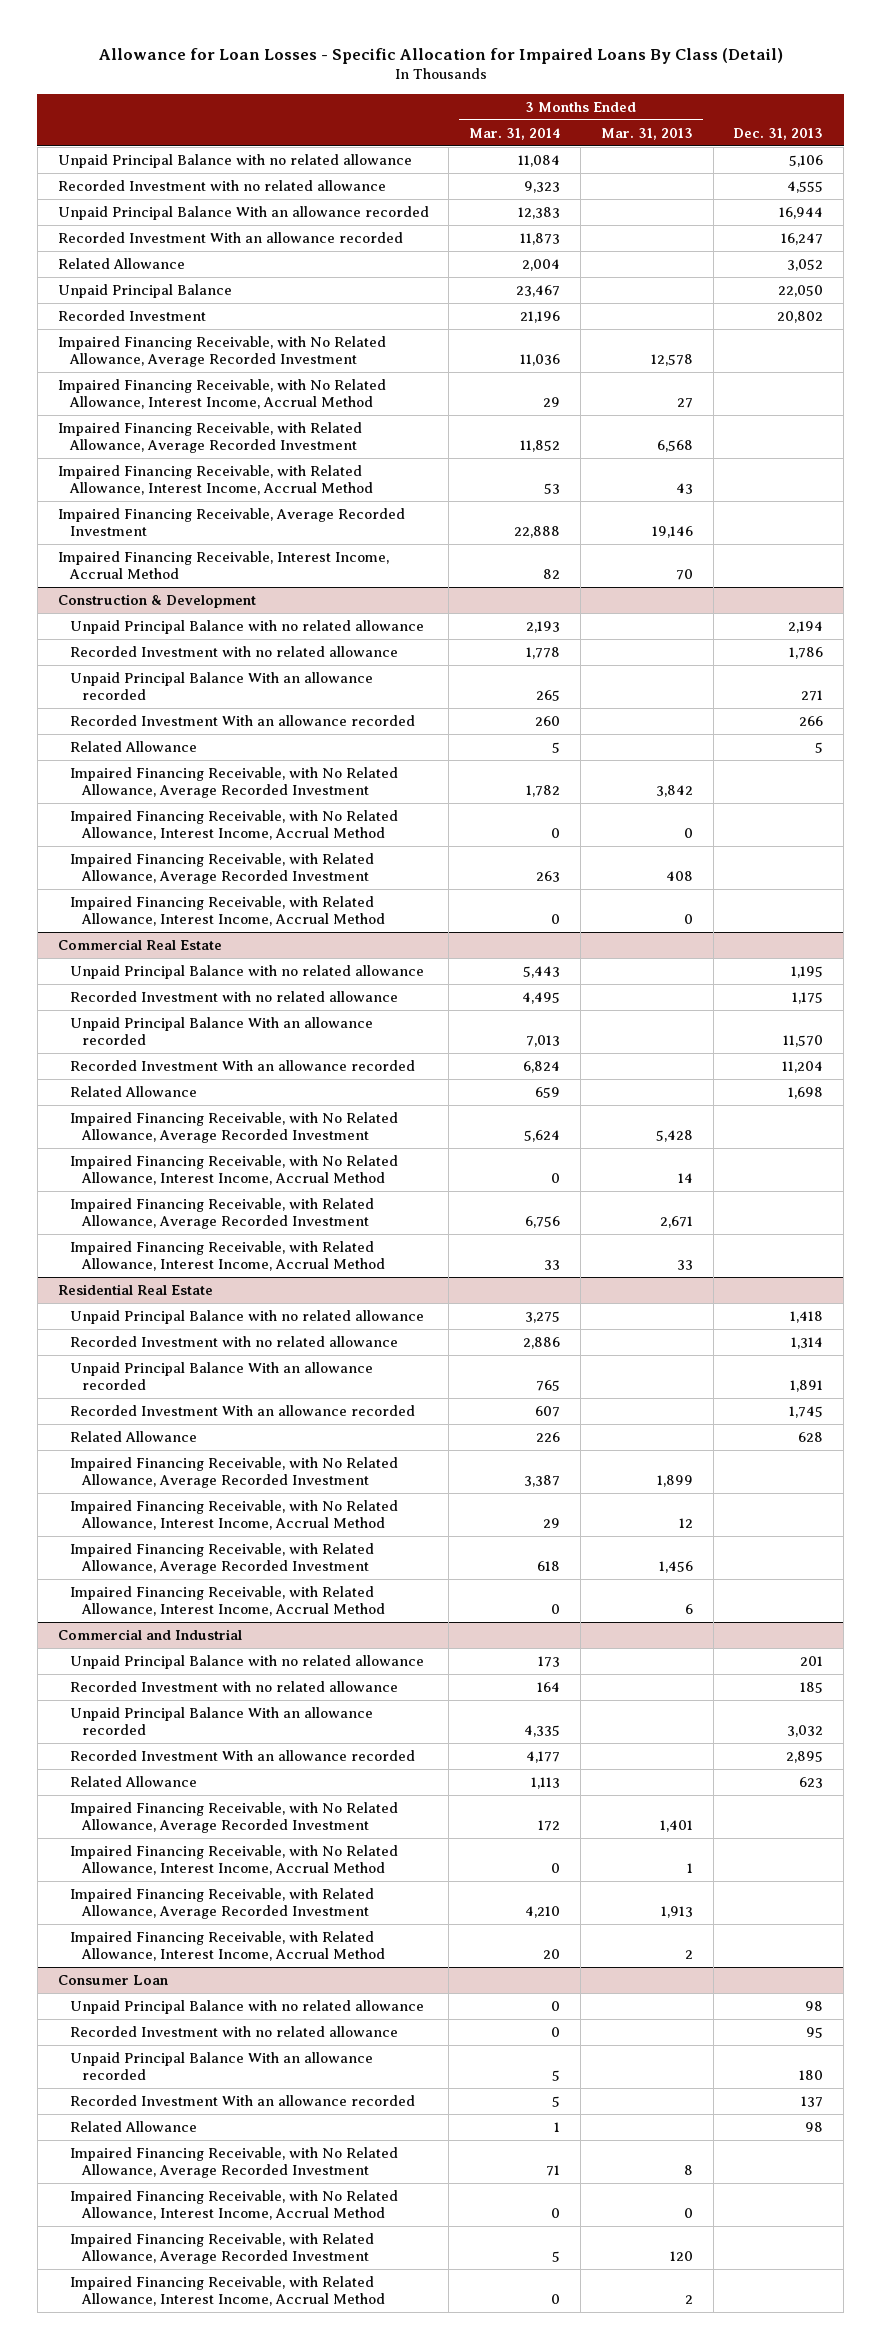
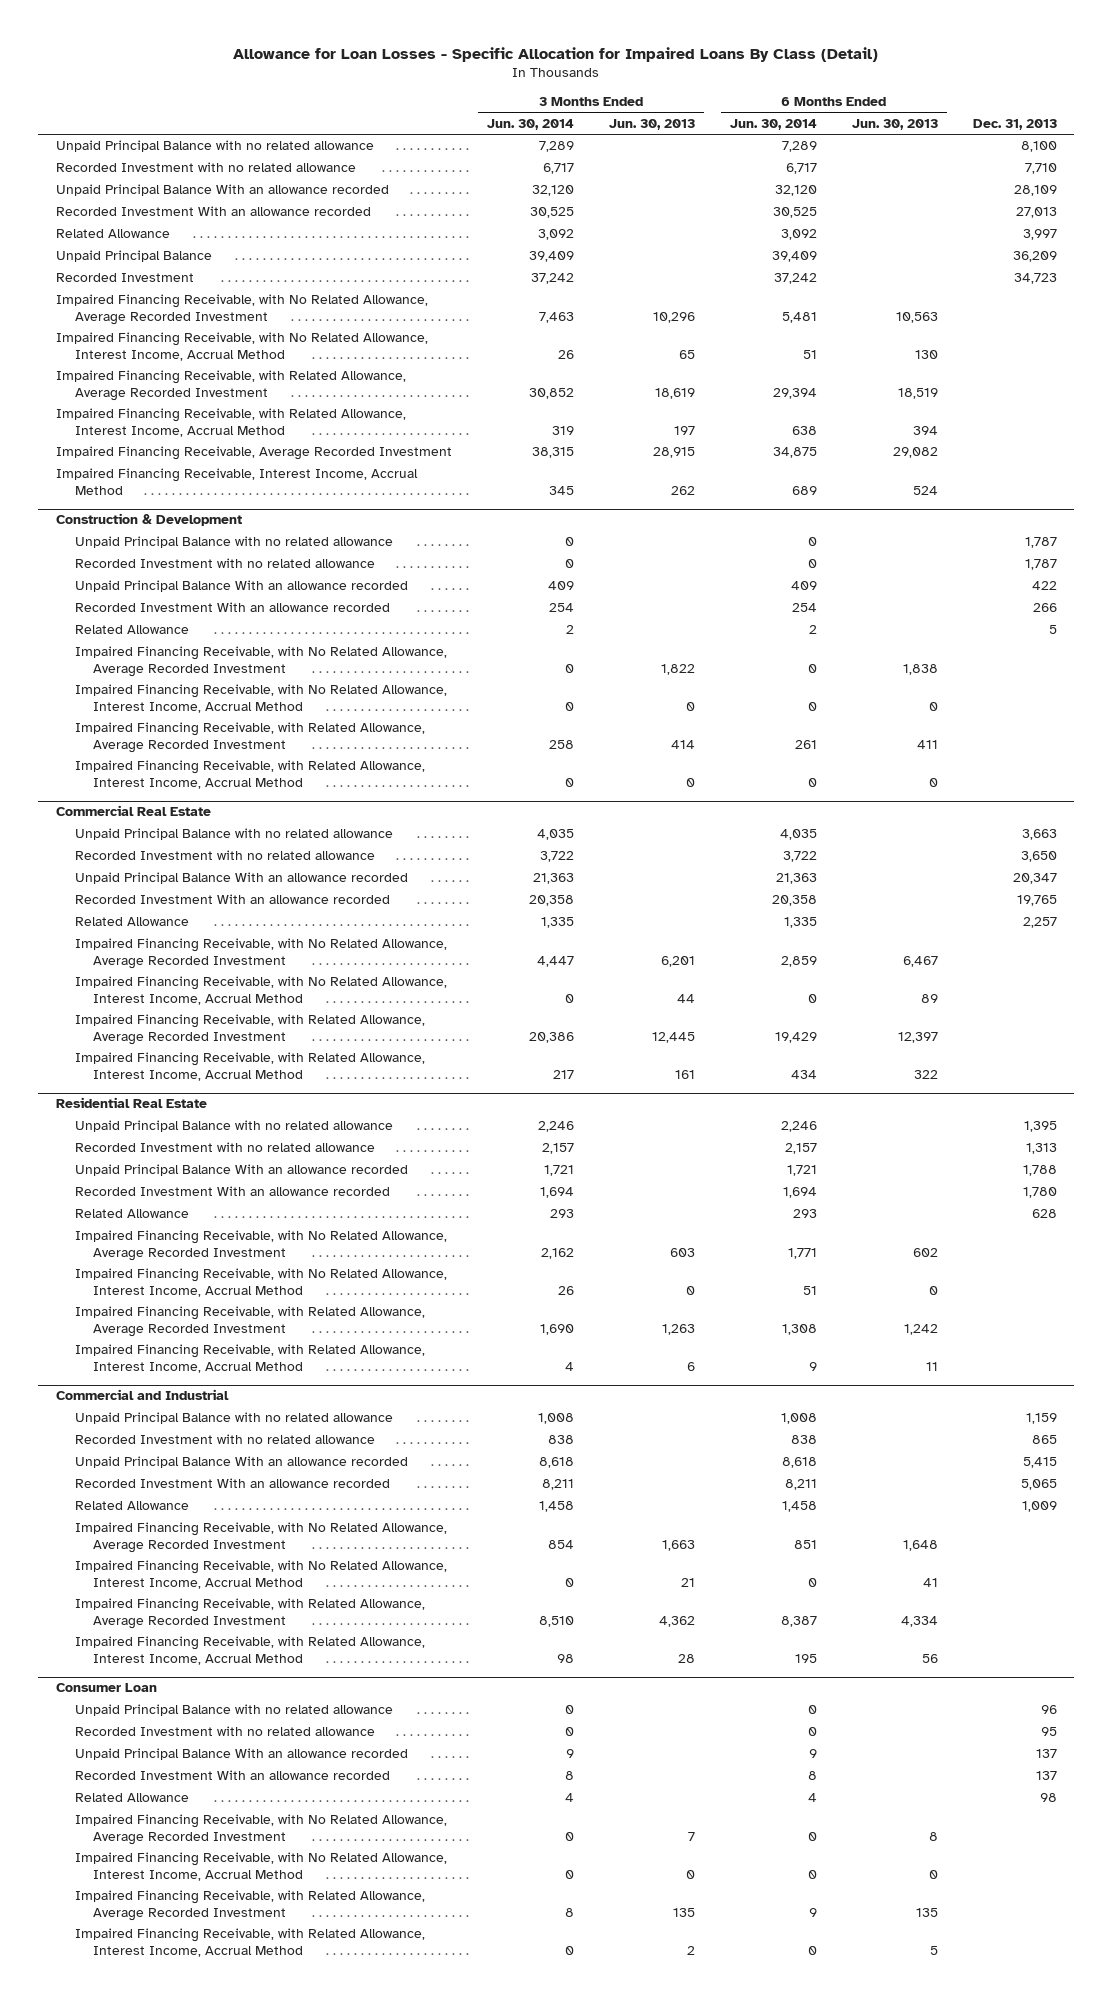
- | 3 Months Ended Mar. 31, 2014 | 3 Months Ended Mar. 31, 2013 | Dec. 31, 2013
+ | 3 Months Ended Jun. 30, 2014 | 3 Months Ended Jun. 30, 2013 | 6 Months Ended Jun. 30, 2014 | 6 Months Ended Jun. 30, 2013 | Dec. 31, 2013
- Unpaid Principal Balance with no related allowance | 11,084 | | 5,106
- Recorded Investment with no related allowance | 9,323 | | 4,555
- Unpaid Principal Balance With an allowance recorded | 12,383 | | 16,944
- Recorded Investment With an allowance recorded | 11,873 | | 16,247
- Related Allowance | 2,004 | | 3,052
- Unpaid Principal Balance | 23,467 | | 22,050
- Recorded Investment | 21,196 | | 20,802
+ Unpaid Principal Balance with no related allowance | 7,289 | | 7,289 | | 8,100
+ Recorded Investment with no related allowance | 6,717 | | 6,717 | | 7,710
+ Unpaid Principal Balance With an allowance recorded | 32,120 | | 32,120 | | 28,109
+ Recorded Investment With an allowance recorded | 30,525 | | 30,525 | | 27,013
+ Related Allowance | 3,092 | | 3,092 | | 3,997
+ Unpaid Principal Balance | 39,409 | | 39,409 | | 36,209
+ Recorded Investment | 37,242 | | 37,242 | | 34,723
@ Construction & Development
- Unpaid Principal Balance with no related allowance | 2,193 | | 2,194
- Recorded Investment with no related allowance | 1,778 | | 1,786
- Unpaid Principal Balance With an allowance recorded | 265 | | 271
+ Unpaid Principal Balance with no related allowance | 0 | | 0 | | 1,787
+ Recorded Investment with no related allowance | 0 | | 0 | | 1,787
+ Unpaid Principal Balance With an allowance recorded | 409 | | 409 | | 422
@ Commercial Real Estate
- Unpaid Principal Balance with no related allowance | 5,443 | | 1,195
- Recorded Investment with no related allowance | 4,495 | | 1,175
- Unpaid Principal Balance With an allowance recorded | 7,013 | | 11,570
- Recorded Investment With an allowance recorded | 6,824 | | 11,204
- Related Allowance | 659 | | 1,698
+ Unpaid Principal Balance with no related allowance | 4,035 | | 4,035 | | 3,663
+ Recorded Investment with no related allowance | 3,722 | | 3,722 | | 3,650
+ Unpaid Principal Balance With an allowance recorded | 21,363 | | 21,363 | | 20,347
+ Recorded Investment With an allowance recorded | 20,358 | | 20,358 | | 19,765
+ Related Allowance | 1,335 | | 1,335 | | 2,257
@ Residential Real Estate
- Unpaid Principal Balance with no related allowance | 3,275 | | 1,418
- Recorded Investment with no related allowance | 2,886 | | 1,314
- Unpaid Principal Balance With an allowance recorded | 765 | | 1,891
- Recorded Investment With an allowance recorded | 607 | | 1,745
+ Unpaid Principal Balance with no related allowance | 2,246 | | 2,246 | | 1,395
+ Recorded Investment with no related allowance | 2,157 | | 2,157 | | 1,313
+ Unpaid Principal Balance With an allowance recorded | 1,721 | | 1,721 | | 1,788
+ Recorded Investment With an allowance recorded | 1,694 | | 1,694 | | 1,780
@ Commercial and Industrial
- Unpaid Principal Balance with no related allowance | 173 | | 201
- Recorded Investment with no related allowance | 164 | | 185
- Unpaid Principal Balance With an allowance recorded | 4,335 | | 3,032
- Recorded Investment With an allowance recorded | 4,177 | | 2,895
- Related Allowance | 1,113 | | 623
+ Unpaid Principal Balance with no related allowance | 1,008 | | 1,008 | | 1,159
+ Recorded Investment with no related allowance | 838 | | 838 | | 865
+ Unpaid Principal Balance With an allowance recorded | 8,618 | | 8,618 | | 5,415
+ Recorded Investment With an allowance recorded | 8,211 | | 8,211 | | 5,065
+ Related Allowance | 1,458 | | 1,458 | | 1,009
@ Consumer Loan
- Unpaid Principal Balance with no related allowance | 0 | | 98
+ Unpaid Principal Balance with no related allowance | 0 | | 0 | | 96
- Unpaid Principal Balance With an allowance recorded | 5 | | 180
+ Unpaid Principal Balance With an allowance recorded | 9 | | 9 | | 137

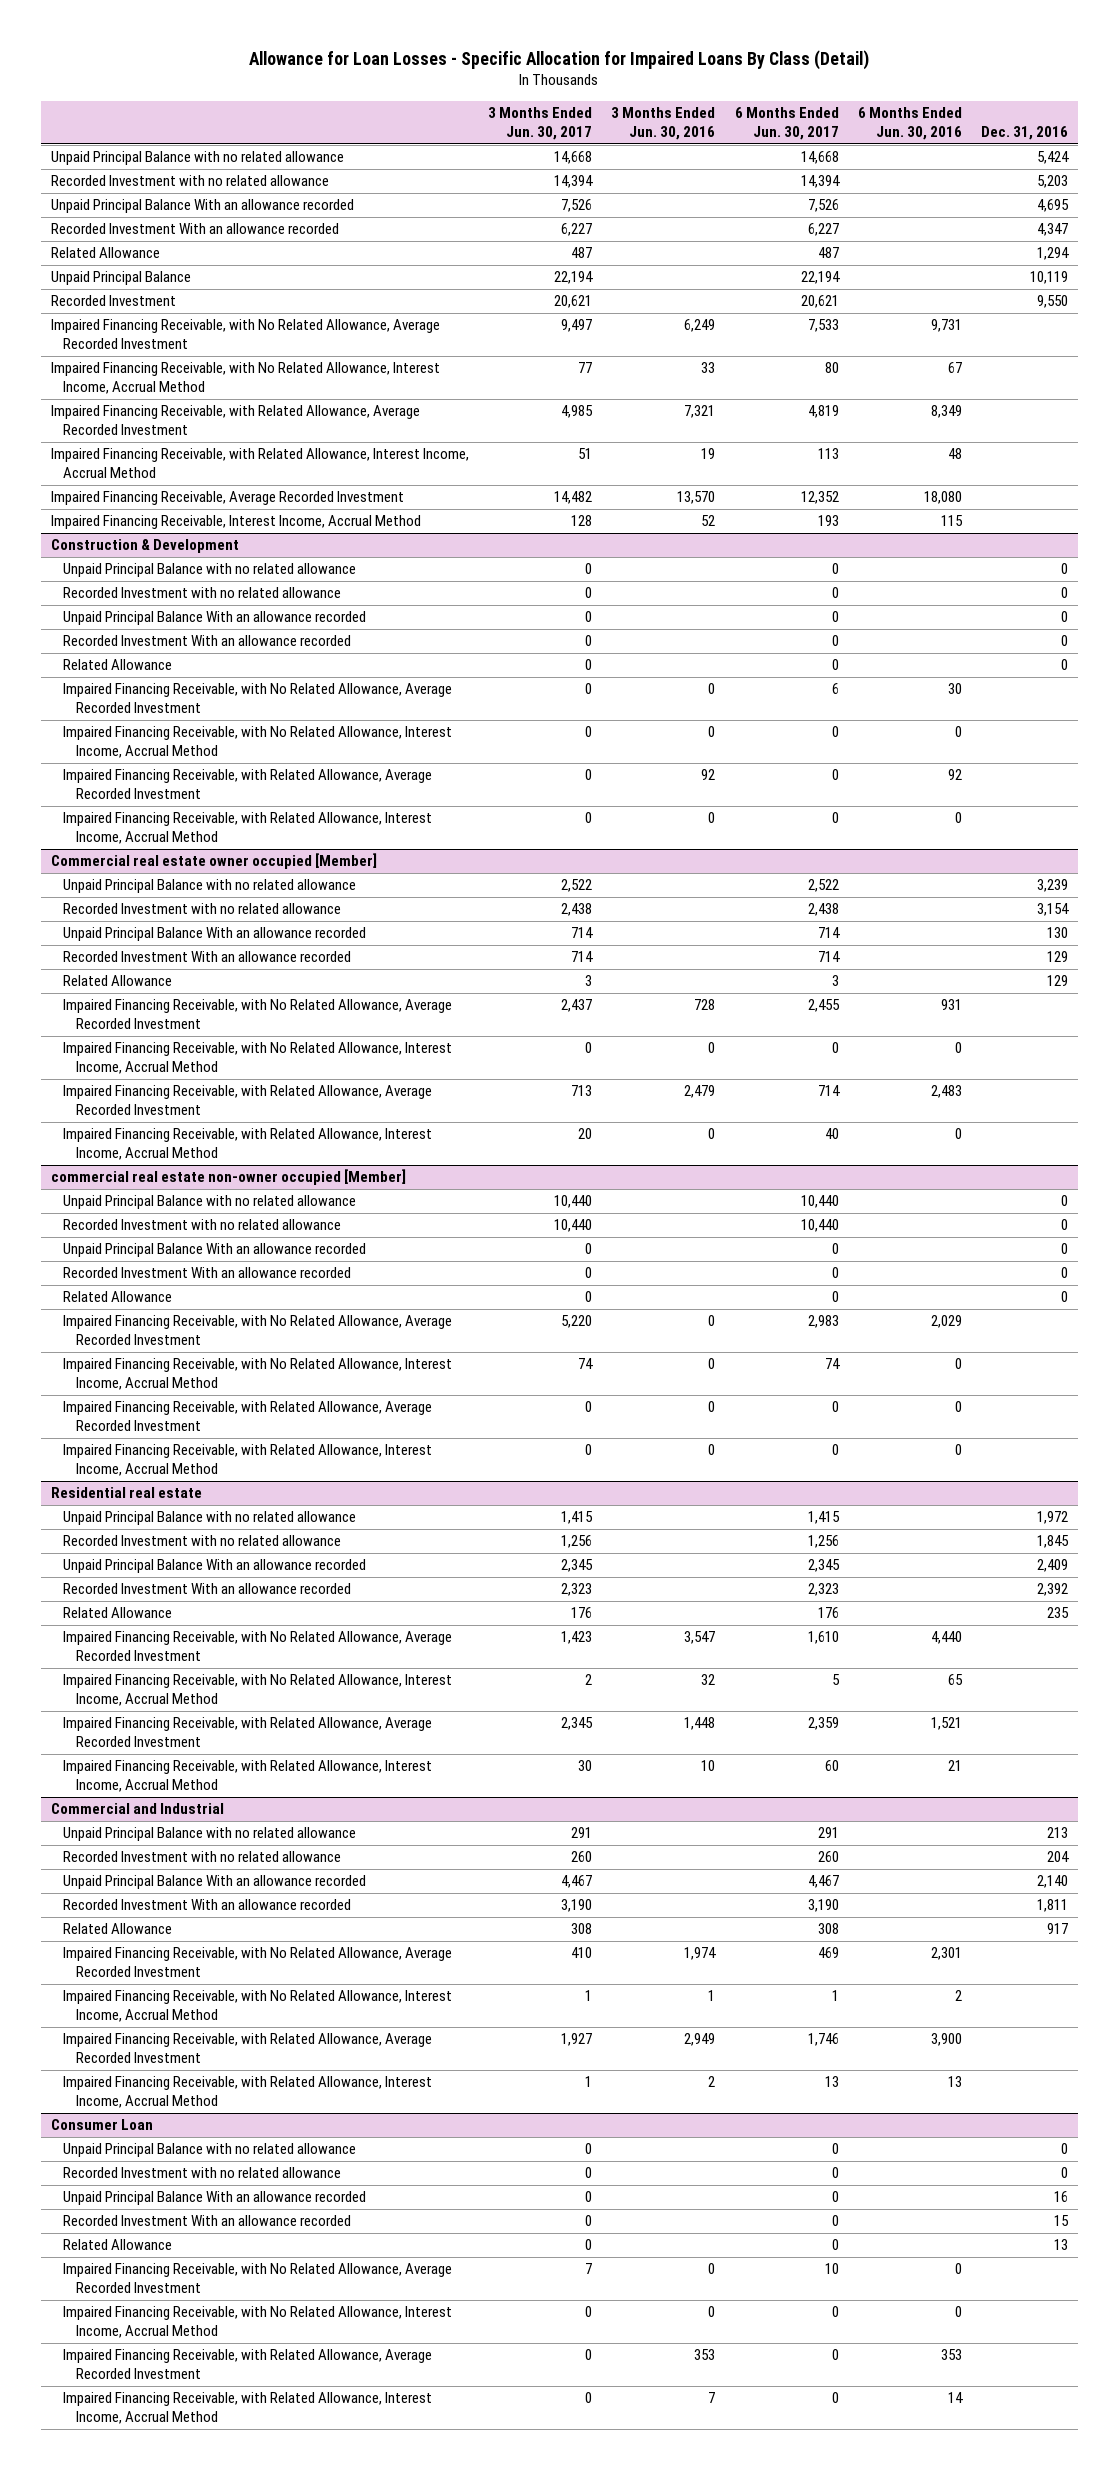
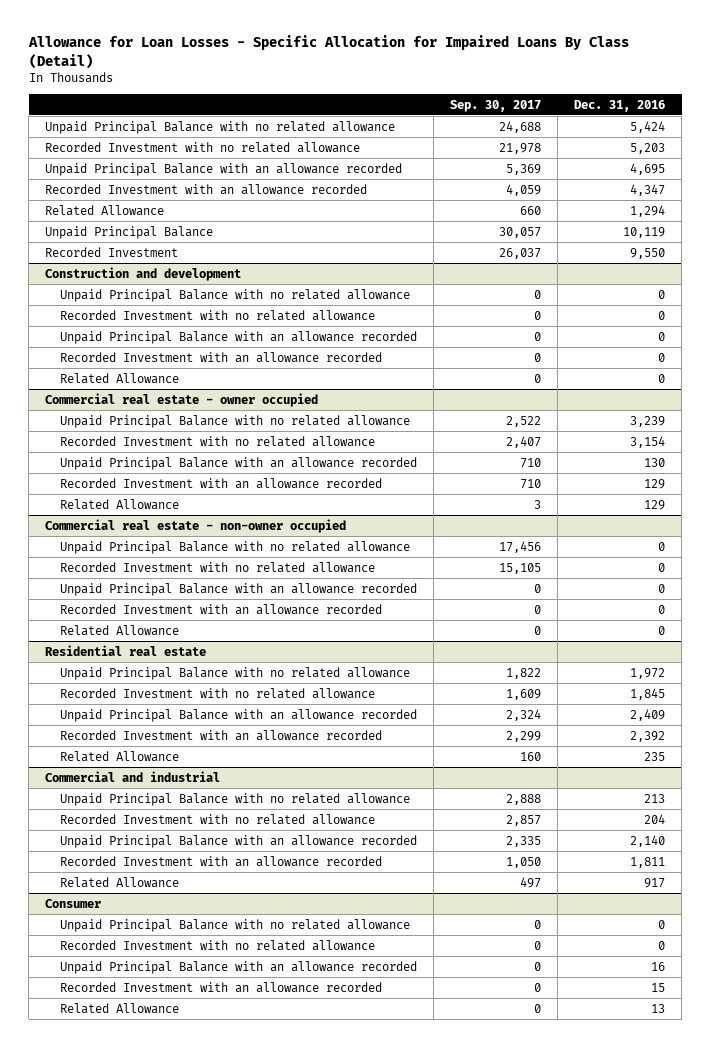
- | 3 Months Ended Jun. 30, 2017 | 3 Months Ended Jun. 30, 2016 | 6 Months Ended Jun. 30, 2017 | 6 Months Ended Jun. 30, 2016 | Dec. 31, 2016
+ | Sep. 30, 2017 | Dec. 31, 2016
- Unpaid Principal Balance With an allowance recorded | 7,526 | | 7,526 | | 4,695
- Recorded Investment With an allowance recorded | 6,227 | | 6,227 | | 4,347
+ Unpaid Principal Balance with an allowance recorded | 5,369 | 4,695
+ Recorded Investment with an allowance recorded | 4,059 | 4,347
- Impaired Financing Receivable, with No Related Allowance, Average Recorded Investment | 9,497 | 6,249 | 7,533 | 9,731 |
- Impaired Financing Receivable, with No Related Allowance, Interest Income, Accrual Method | 77 | 33 | 80 | 67 |
- Impaired Financing Receivable, with Related Allowance, Average Recorded Investment | 4,985 | 7,321 | 4,819 | 8,349 |
- Impaired Financing Receivable, with Related Allowance, Interest Income, Accrual Method | 51 | 19 | 113 | 48 |
- Impaired Financing Receivable, Average Recorded Investment | 14,482 | 13,570 | 12,352 | 18,080 |
- Impaired Financing Receivable, Interest Income, Accrual Method | 128 | 52 | 193 | 115 |
- Construction & Development
+ Construction and development
- Unpaid Principal Balance With an allowance recorded | 0 | | 0 | | 0
- Recorded Investment With an allowance recorded | 0 | | 0 | | 0
+ Unpaid Principal Balance with an allowance recorded | 0 | 0
+ Recorded Investment with an allowance recorded | 0 | 0
- Impaired Financing Receivable, with No Related Allowance, Average Recorded Investment | 0 | 0 | 6 | 30 |
- Impaired Financing Receivable, with No Related Allowance, Interest Income, Accrual Method | 0 | 0 | 0 | 0 |
- Impaired Financing Receivable, with Related Allowance, Average Recorded Investment | 0 | 92 | 0 | 92 |
- Impaired Financing Receivable, with Related Allowance, Interest Income, Accrual Method | 0 | 0 | 0 | 0 |
- Commercial real estate owner occupied [Member]
+ Commercial real estate - owner occupied
- Unpaid Principal Balance With an allowance recorded | 714 | | 714 | | 130
- Recorded Investment With an allowance recorded | 714 | | 714 | | 129
+ Unpaid Principal Balance with an allowance recorded | 710 | 130
+ Recorded Investment with an allowance recorded | 710 | 129
- Impaired Financing Receivable, with No Related Allowance, Average Recorded Investment | 2,437 | 728 | 2,455 | 931 |
- Impaired Financing Receivable, with No Related Allowance, Interest Income, Accrual Method | 0 | 0 | 0 | 0 |
- Impaired Financing Receivable, with Related Allowance, Average Recorded Investment | 713 | 2,479 | 714 | 2,483 |
- Impaired Financing Receivable, with Related Allowance, Interest Income, Accrual Method | 20 | 0 | 40 | 0 |
- commercial real estate non-owner occupied [Member]
+ Commercial real estate - non-owner occupied
- Unpaid Principal Balance With an allowance recorded | 0 | | 0 | | 0
- Recorded Investment With an allowance recorded | 0 | | 0 | | 0
+ Unpaid Principal Balance with an allowance recorded | 0 | 0
+ Recorded Investment with an allowance recorded | 0 | 0
- Impaired Financing Receivable, with No Related Allowance, Average Recorded Investment | 5,220 | 0 | 2,983 | 2,029 |
- Impaired Financing Receivable, with No Related Allowance, Interest Income, Accrual Method | 74 | 0 | 74 | 0 |
- Impaired Financing Receivable, with Related Allowance, Average Recorded Investment | 0 | 0 | 0 | 0 |
- Impaired Financing Receivable, with Related Allowance, Interest Income, Accrual Method | 0 | 0 | 0 | 0 |
@ Residential real estate
- Unpaid Principal Balance With an allowance recorded | 2,345 | | 2,345 | | 2,409
- Recorded Investment With an allowance recorded | 2,323 | | 2,323 | | 2,392
+ Unpaid Principal Balance with an allowance recorded | 2,324 | 2,409
+ Recorded Investment with an allowance recorded | 2,299 | 2,392
- Impaired Financing Receivable, with No Related Allowance, Average Recorded Investment | 1,423 | 3,547 | 1,610 | 4,440 |
- Impaired Financing Receivable, with No Related Allowance, Interest Income, Accrual Method | 2 | 32 | 5 | 65 |
- Impaired Financing Receivable, with Related Allowance, Average Recorded Investment | 2,345 | 1,448 | 2,359 | 1,521 |
- Impaired Financing Receivable, with Related Allowance, Interest Income, Accrual Method | 30 | 10 | 60 | 21 |
- Commercial and Industrial
+ Commercial and industrial
- Unpaid Principal Balance With an allowance recorded | 4,467 | | 4,467 | | 2,140
- Recorded Investment With an allowance recorded | 3,190 | | 3,190 | | 1,811
+ Unpaid Principal Balance with an allowance recorded | 2,335 | 2,140
+ Recorded Investment with an allowance recorded | 1,050 | 1,811
- Impaired Financing Receivable, with No Related Allowance, Average Recorded Investment | 410 | 1,974 | 469 | 2,301 |
- Impaired Financing Receivable, with No Related Allowance, Interest Income, Accrual Method | 1 | 1 | 1 | 2 |
- Impaired Financing Receivable, with Related Allowance, Average Recorded Investment | 1,927 | 2,949 | 1,746 | 3,900 |
- Impaired Financing Receivable, with Related Allowance, Interest Income, Accrual Method | 1 | 2 | 13 | 13 |
- Consumer Loan
+ Consumer
- Unpaid Principal Balance With an allowance recorded | 0 | | 0 | | 16
- Recorded Investment With an allowance recorded | 0 | | 0 | | 15
+ Unpaid Principal Balance with an allowance recorded | 0 | 16
+ Recorded Investment with an allowance recorded | 0 | 15
- Impaired Financing Receivable, with No Related Allowance, Average Recorded Investment | 7 | 0 | 10 | 0 |
- Impaired Financing Receivable, with No Related Allowance, Interest Income, Accrual Method | 0 | 0 | 0 | 0 |
- Impaired Financing Receivable, with Related Allowance, Average Recorded Investment | 0 | 353 | 0 | 353 |
- Impaired Financing Receivable, with Related Allowance, Interest Income, Accrual Method | 0 | 7 | 0 | 14 |

